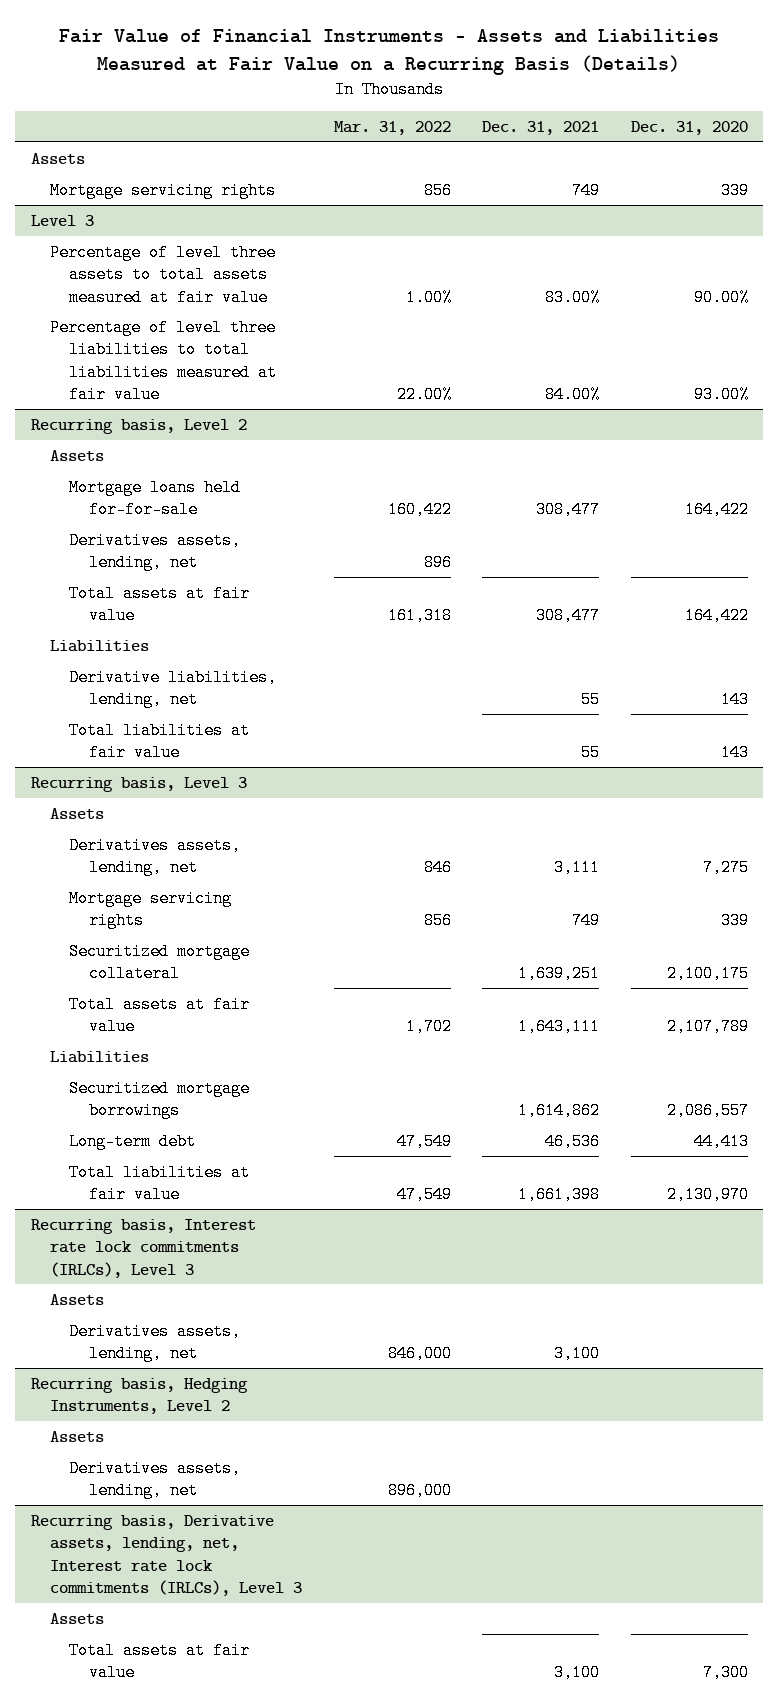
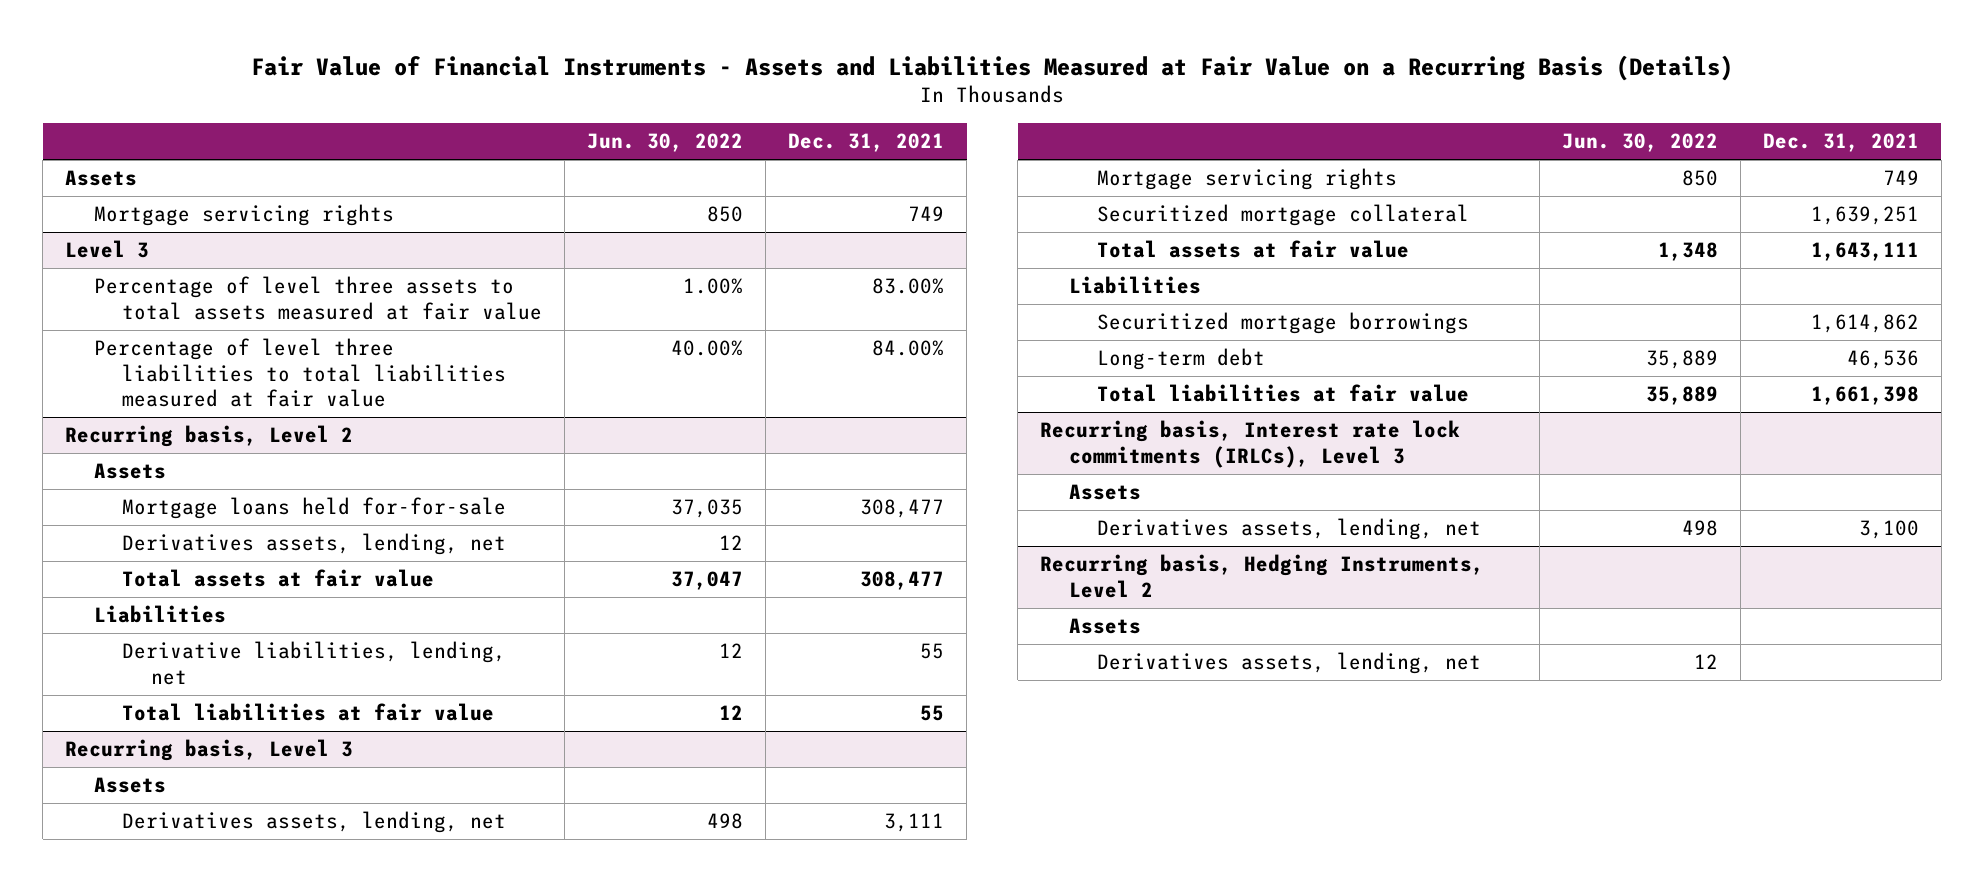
- | Mar. 31, 2022 | Dec. 31, 2021 | Dec. 31, 2020
+ | Jun. 30, 2022 | Dec. 31, 2021
- Recurring basis, Derivative assets, lending, net, Interest rate lock commitments (IRLCs), Level 3
- Assets
- Total assets at fair value | | 3,100 | 7,300

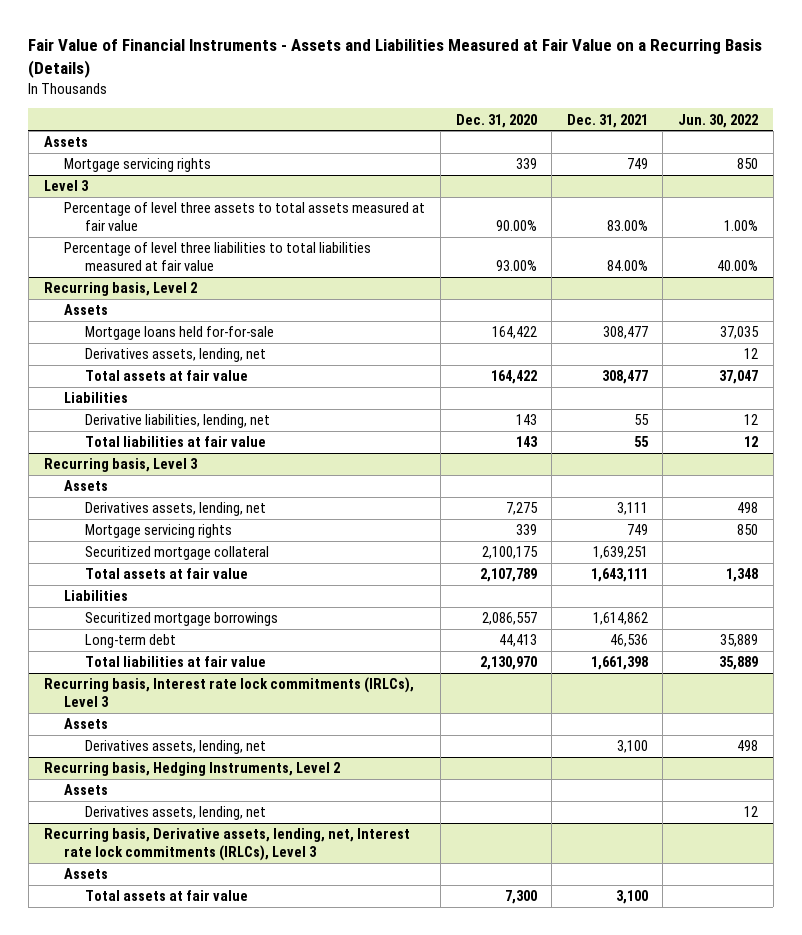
- | Jun. 30, 2022 | Dec. 31, 2021
+ | Dec. 31, 2020 | Dec. 31, 2021 | Jun. 30, 2022
+ Recurring basis, Derivative assets, lending, net, Interest rate lock commitments (IRLCs), Level 3
+ Assets
+ Total assets at fair value | 7,300 | 3,100 |

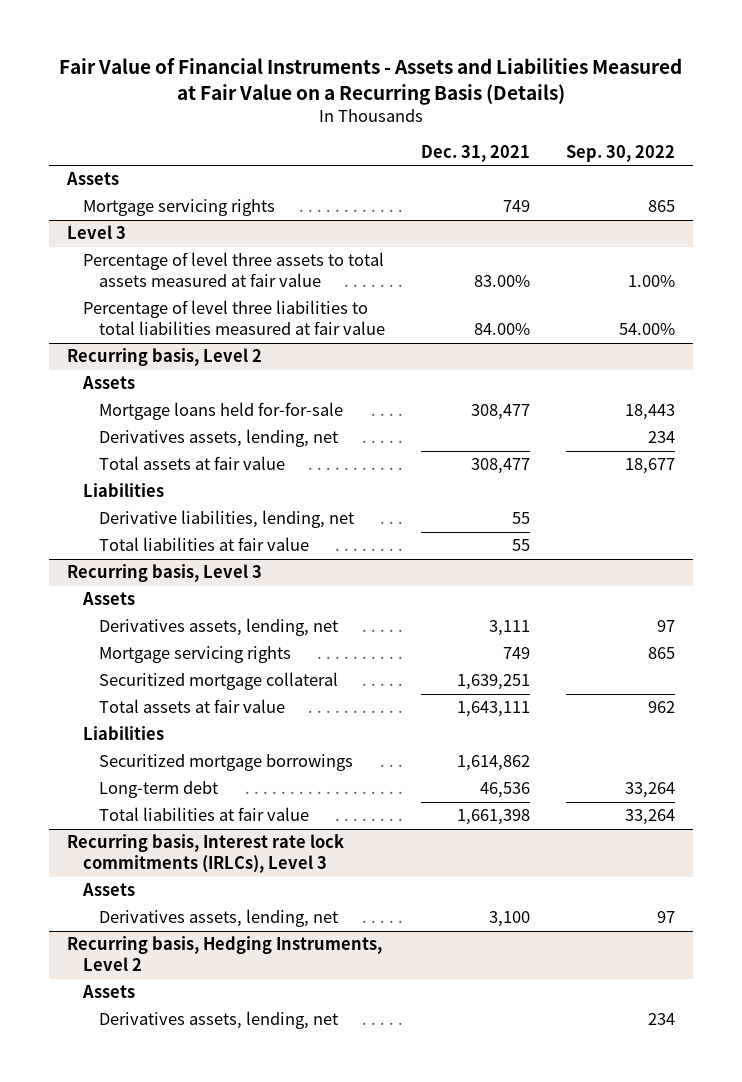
- | Dec. 31, 2020 | Dec. 31, 2021 | Jun. 30, 2022
+ | Dec. 31, 2021 | Sep. 30, 2022
- Recurring basis, Derivative assets, lending, net, Interest rate lock commitments (IRLCs), Level 3
- Assets
- Total assets at fair value | 7,300 | 3,100 |

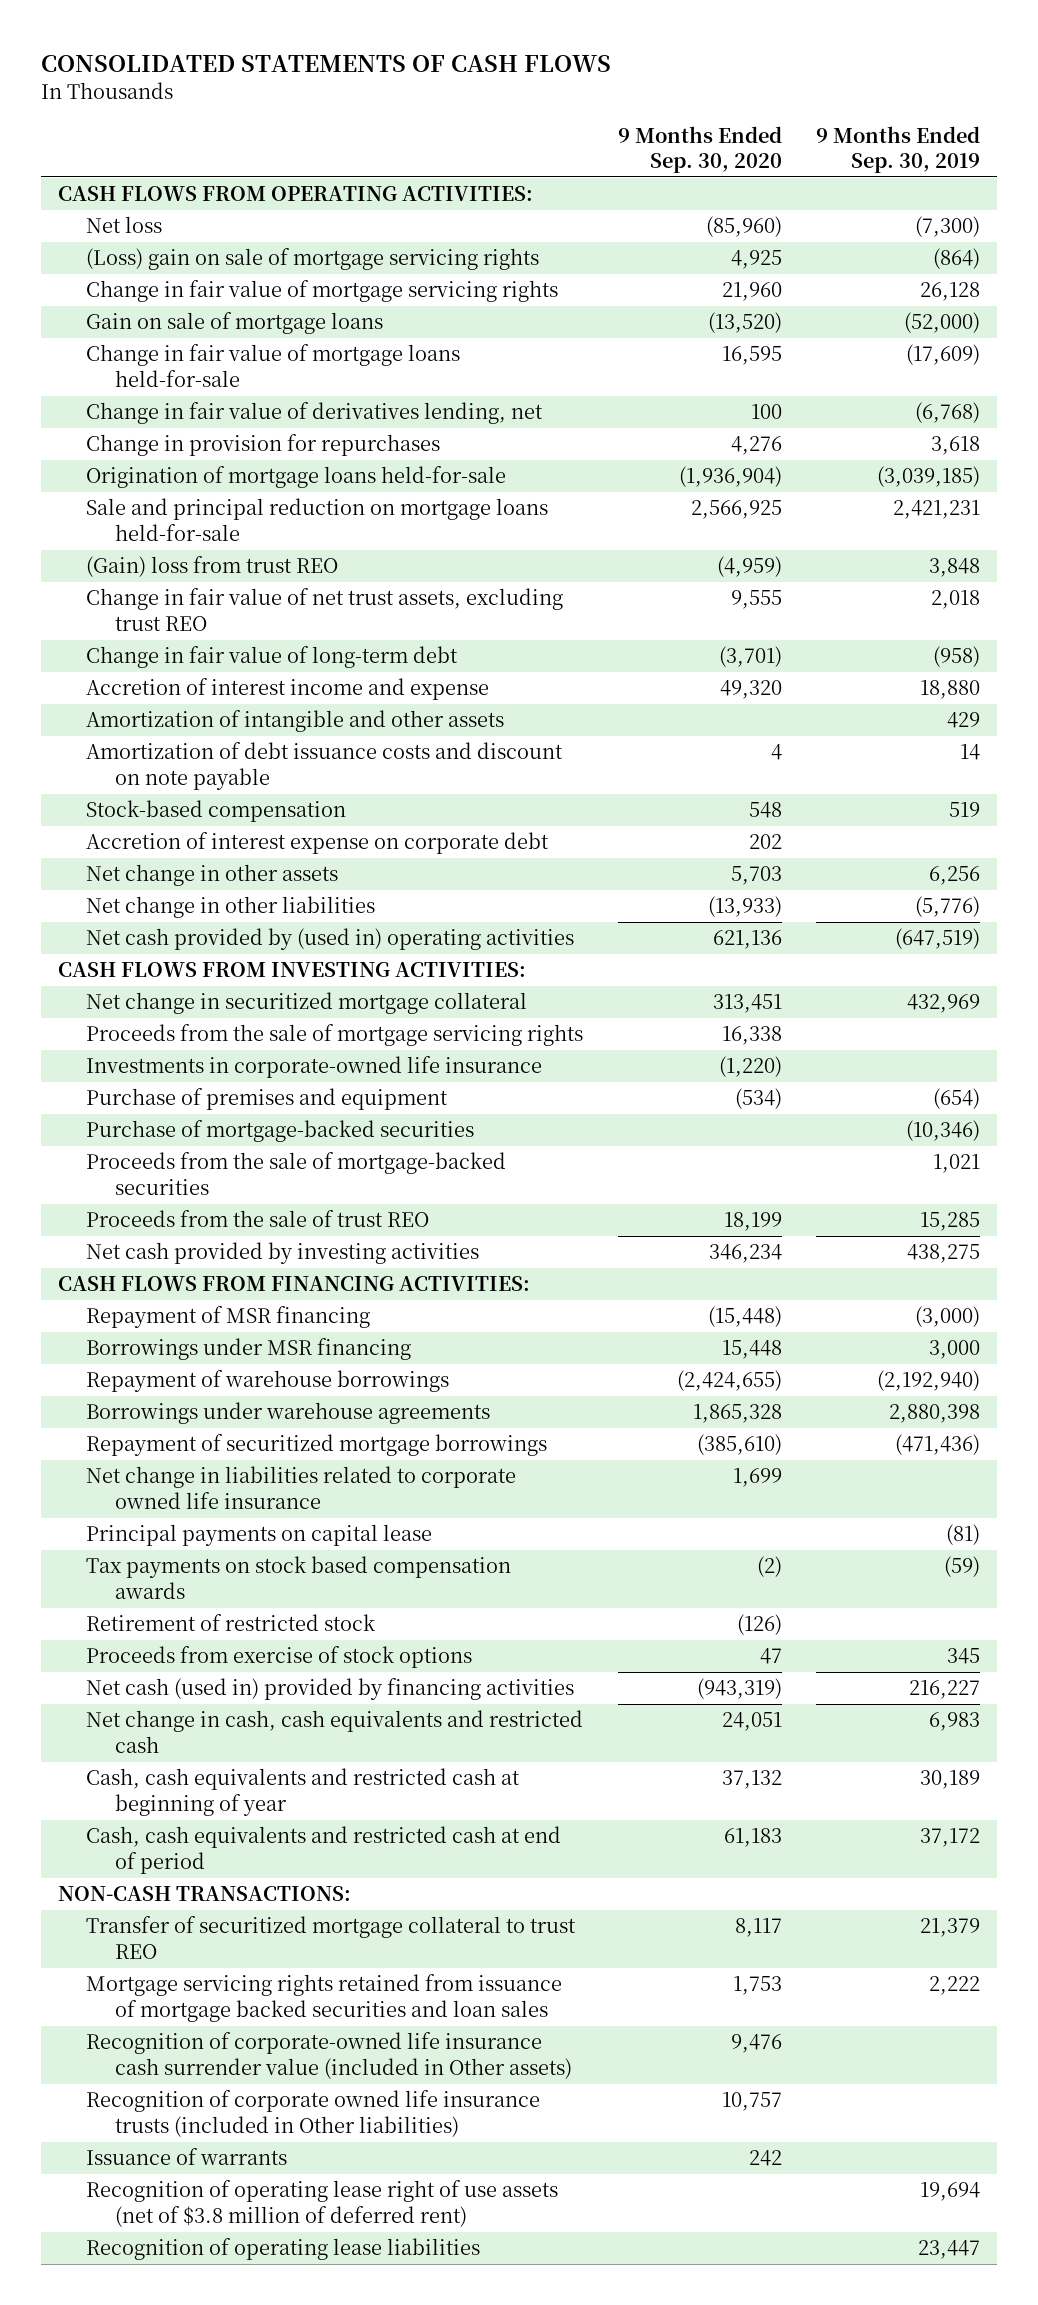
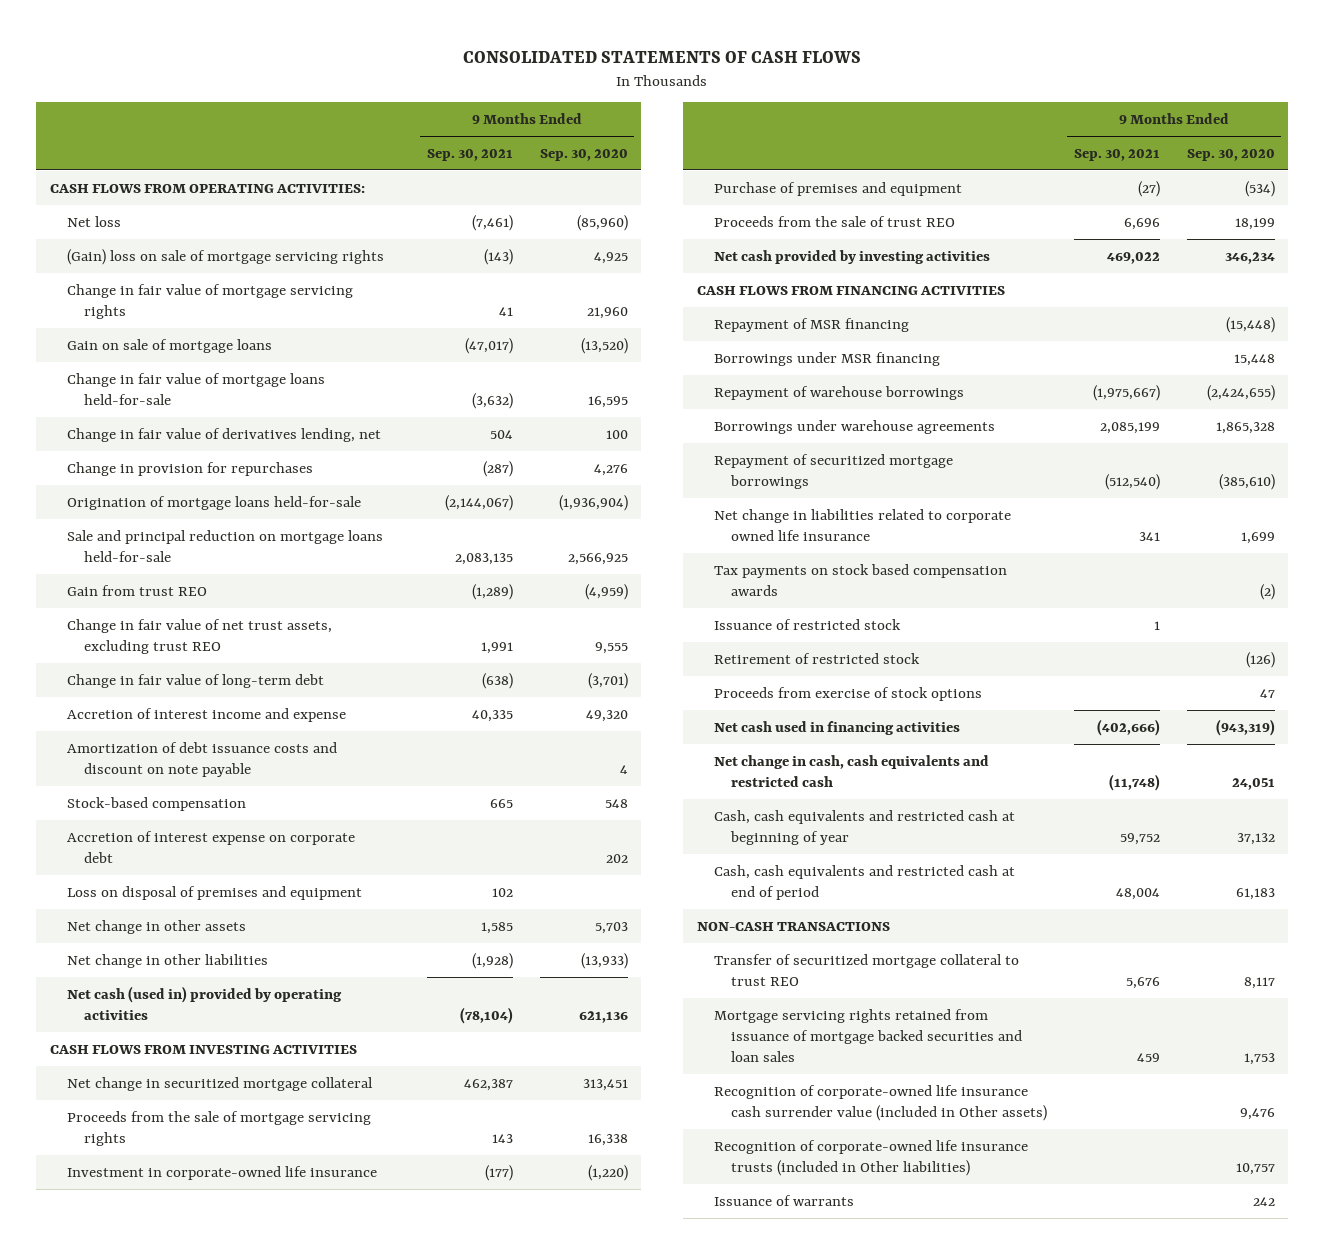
- | 9 Months Ended Sep. 30, 2020 | 9 Months Ended Sep. 30, 2019
+ | 9 Months Ended Sep. 30, 2021 | 9 Months Ended Sep. 30, 2020
- (Loss) gain on sale of mortgage servicing rights | 4,925 | (864)
+ (Gain) loss on sale of mortgage servicing rights | (143) | 4,925
- (Gain) loss from trust REO | (4,959) | 3,848
+ Gain from trust REO | (1,289) | (4,959)
- Amortization of intangible and other assets | | 429
+ Loss on disposal of premises and equipment | 102 |
- Net cash provided by (used in) operating activities | 621,136 | (647,519)
- CASH FLOWS FROM INVESTING ACTIVITIES:
+ Net cash (used in) provided by operating activities | (78,104) | 621,136
+ CASH FLOWS FROM INVESTING ACTIVITIES
- Investments in corporate-owned life insurance | (1,220) |
+ Investment in corporate-owned life insurance | (177) | (1,220)
- Purchase of mortgage-backed securities | | (10,346)
- Proceeds from the sale of mortgage-backed securities | | 1,021
- CASH FLOWS FROM FINANCING ACTIVITIES:
+ CASH FLOWS FROM FINANCING ACTIVITIES
- Principal payments on capital lease | | (81)
+ Issuance of restricted stock | 1 |
- Net cash (used in) provided by financing activities | (943,319) | 216,227
+ Net cash used in financing activities | (402,666) | (943,319)
- NON-CASH TRANSACTIONS:
+ NON-CASH TRANSACTIONS
- Recognition of corporate owned life insurance trusts (included in Other liabilities) | 10,757 |
+ Recognition of corporate-owned life insurance trusts (included in Other liabilities) | | 10,757
- Recognition of operating lease right of use assets (net of $3.8 million of deferred rent) | | 19,694
- Recognition of operating lease liabilities | | 23,447

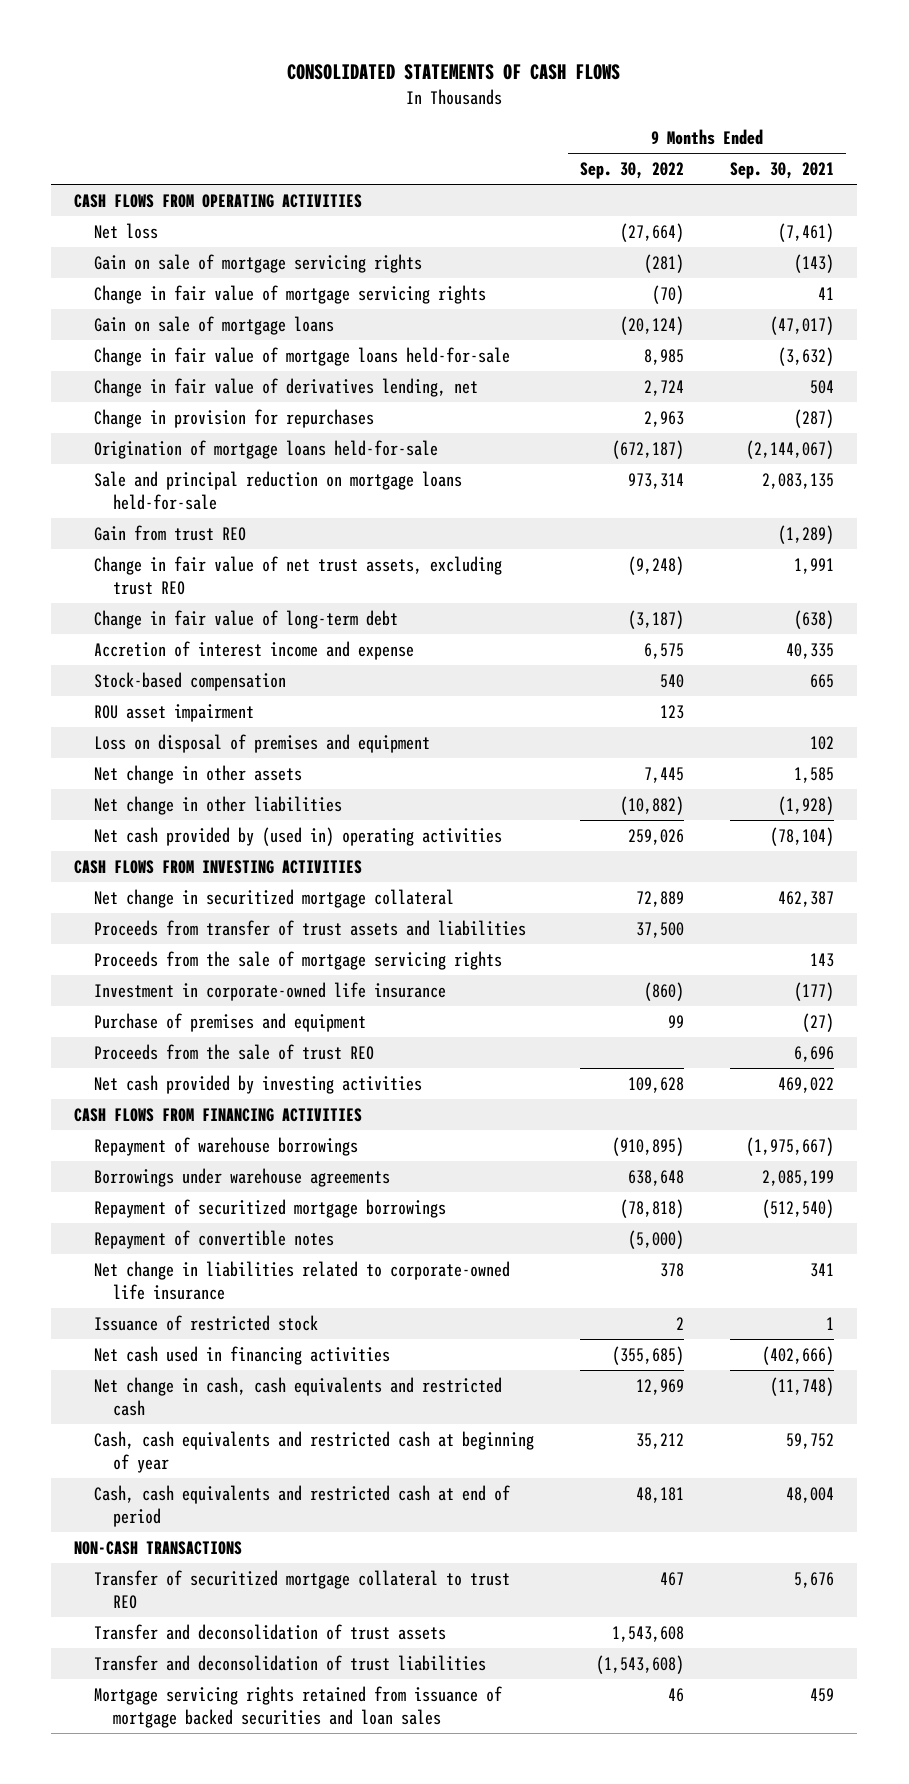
- | 9 Months Ended Sep. 30, 2021 | 9 Months Ended Sep. 30, 2020
+ | 9 Months Ended Sep. 30, 2022 | 9 Months Ended Sep. 30, 2021
- CASH FLOWS FROM OPERATING ACTIVITIES:
+ CASH FLOWS FROM OPERATING ACTIVITIES
- (Gain) loss on sale of mortgage servicing rights | (143) | 4,925
+ Gain on sale of mortgage servicing rights | (281) | (143)
- Amortization of debt issuance costs and discount on note payable | | 4
- Accretion of interest expense on corporate debt | | 202
+ ROU asset impairment | 123 |
- Net cash (used in) provided by operating activities | (78,104) | 621,136
+ Net cash provided by (used in) operating activities | 259,026 | (78,104)
+ Proceeds from transfer of trust assets and liabilities | 37,500 |
- Repayment of MSR financing | | (15,448)
- Borrowings under MSR financing | | 15,448
- Net change in liabilities related to corporate owned life insurance | 341 | 1,699
- Tax payments on stock based compensation awards | | (2)
+ Repayment of convertible notes | (5,000) |
+ Net change in liabilities related to corporate-owned life insurance | 378 | 341
- Retirement of restricted stock | | (126)
- Proceeds from exercise of stock options | | 47
+ Transfer and deconsolidation of trust assets | 1,543,608 |
+ Transfer and deconsolidation of trust liabilities | (1,543,608) |
- Recognition of corporate-owned life insurance cash surrender value (included in Other assets) | | 9,476
- Recognition of corporate-owned life insurance trusts (included in Other liabilities) | | 10,757
- Issuance of warrants | | 242

